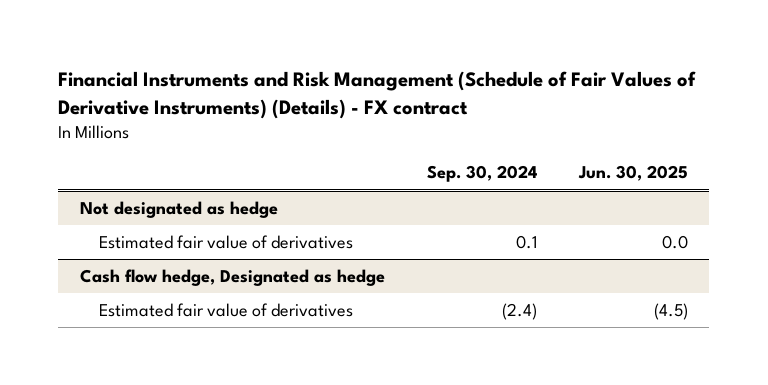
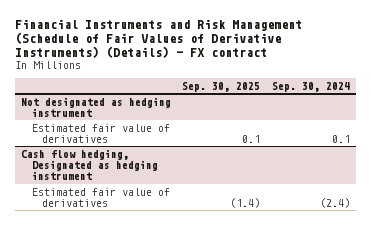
- | Sep. 30, 2024 | Jun. 30, 2025
+ | Sep. 30, 2025 | Sep. 30, 2024
- Not designated as hedge
+ Not designated as hedging instrument
- Cash flow hedge, Designated as hedge
+ Cash flow hedging, Designated as hedging instrument

